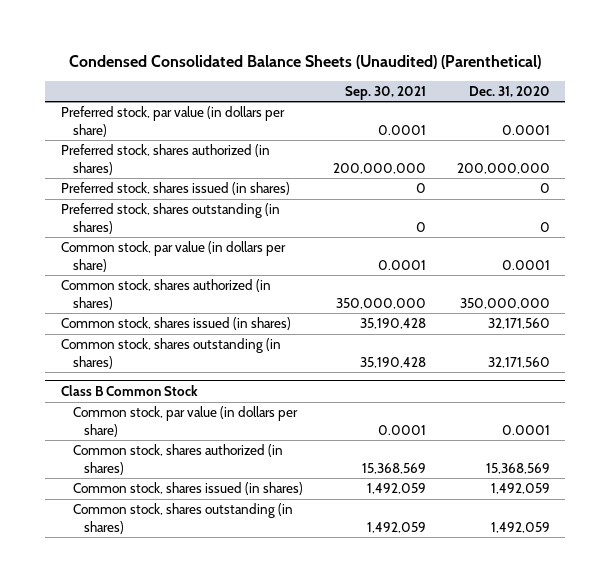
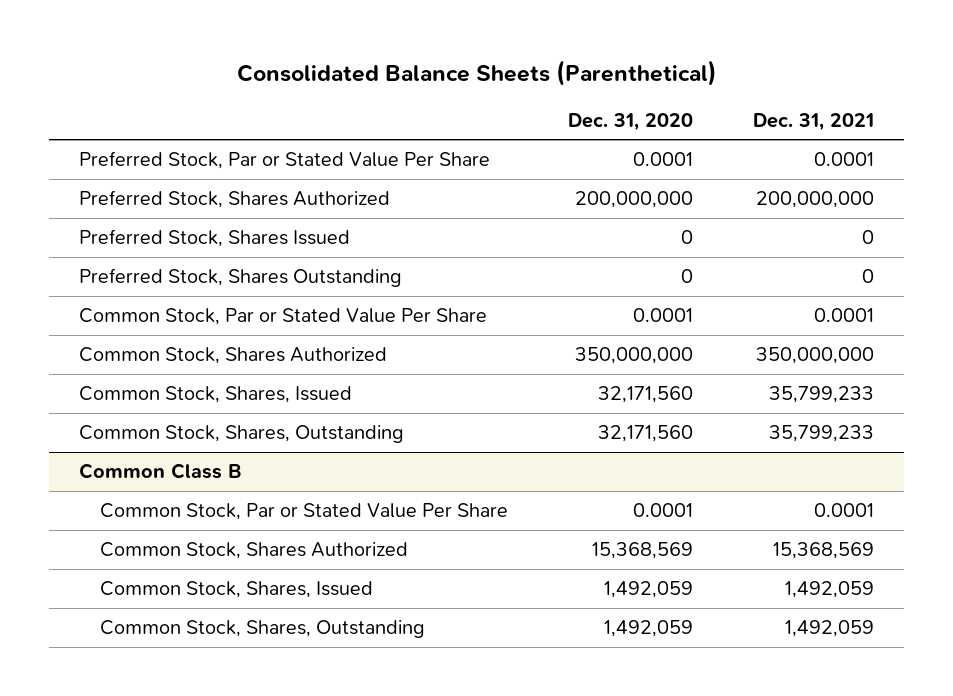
- Condensed Consolidated Balance Sheets (Unaudited) (Parenthetical)
+ Consolidated Balance Sheets (Parenthetical)
- | Sep. 30, 2021 | Dec. 31, 2020
+ | Dec. 31, 2020 | Dec. 31, 2021
- Preferred stock, par value (in dollars per share) | 0.0001 | 0.0001
- Preferred stock, shares authorized (in shares) | 200,000,000 | 200,000,000
- Preferred stock, shares issued (in shares) | 0 | 0
- Preferred stock, shares outstanding (in shares) | 0 | 0
- Common stock, par value (in dollars per share) | 0.0001 | 0.0001
- Common stock, shares authorized (in shares) | 350,000,000 | 350,000,000
- Common stock, shares issued (in shares) | 35,190,428 | 32,171,560
- Common stock, shares outstanding (in shares) | 35,190,428 | 32,171,560
- Class B Common Stock
- Common stock, par value (in dollars per share) | 0.0001 | 0.0001
- Common stock, shares authorized (in shares) | 15,368,569 | 15,368,569
- Common stock, shares issued (in shares) | 1,492,059 | 1,492,059
- Common stock, shares outstanding (in shares) | 1,492,059 | 1,492,059
+ Preferred Stock, Par or Stated Value Per Share | 0.0001 | 0.0001
+ Preferred Stock, Shares Authorized | 200,000,000 | 200,000,000
+ Preferred Stock, Shares Issued | 0 | 0
+ Preferred Stock, Shares Outstanding | 0 | 0
+ Common Stock, Par or Stated Value Per Share | 0.0001 | 0.0001
+ Common Stock, Shares Authorized | 350,000,000 | 350,000,000
+ Common Stock, Shares, Issued | 32,171,560 | 35,799,233
+ Common Stock, Shares, Outstanding | 32,171,560 | 35,799,233
+ Common Class B
+ Common Stock, Par or Stated Value Per Share | 0.0001 | 0.0001
+ Common Stock, Shares Authorized | 15,368,569 | 15,368,569
+ Common Stock, Shares, Issued | 1,492,059 | 1,492,059
+ Common Stock, Shares, Outstanding | 1,492,059 | 1,492,059

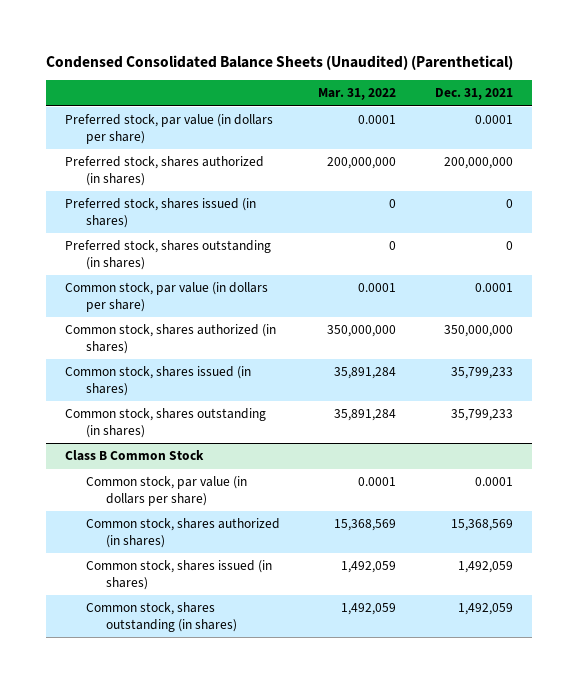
- Consolidated Balance Sheets (Parenthetical)
+ Condensed Consolidated Balance Sheets (Unaudited) (Parenthetical)
- | Dec. 31, 2020 | Dec. 31, 2021
+ | Mar. 31, 2022 | Dec. 31, 2021
- Preferred Stock, Par or Stated Value Per Share | 0.0001 | 0.0001
- Preferred Stock, Shares Authorized | 200,000,000 | 200,000,000
- Preferred Stock, Shares Issued | 0 | 0
- Preferred Stock, Shares Outstanding | 0 | 0
- Common Stock, Par or Stated Value Per Share | 0.0001 | 0.0001
- Common Stock, Shares Authorized | 350,000,000 | 350,000,000
- Common Stock, Shares, Issued | 32,171,560 | 35,799,233
- Common Stock, Shares, Outstanding | 32,171,560 | 35,799,233
- Common Class B
- Common Stock, Par or Stated Value Per Share | 0.0001 | 0.0001
- Common Stock, Shares Authorized | 15,368,569 | 15,368,569
- Common Stock, Shares, Issued | 1,492,059 | 1,492,059
- Common Stock, Shares, Outstanding | 1,492,059 | 1,492,059
+ Preferred stock, par value (in dollars per share) | 0.0001 | 0.0001
+ Preferred stock, shares authorized (in shares) | 200,000,000 | 200,000,000
+ Preferred stock, shares issued (in shares) | 0 | 0
+ Preferred stock, shares outstanding (in shares) | 0 | 0
+ Common stock, par value (in dollars per share) | 0.0001 | 0.0001
+ Common stock, shares authorized (in shares) | 350,000,000 | 350,000,000
+ Common stock, shares issued (in shares) | 35,891,284 | 35,799,233
+ Common stock, shares outstanding (in shares) | 35,891,284 | 35,799,233
+ Class B Common Stock
+ Common stock, par value (in dollars per share) | 0.0001 | 0.0001
+ Common stock, shares authorized (in shares) | 15,368,569 | 15,368,569
+ Common stock, shares issued (in shares) | 1,492,059 | 1,492,059
+ Common stock, shares outstanding (in shares) | 1,492,059 | 1,492,059

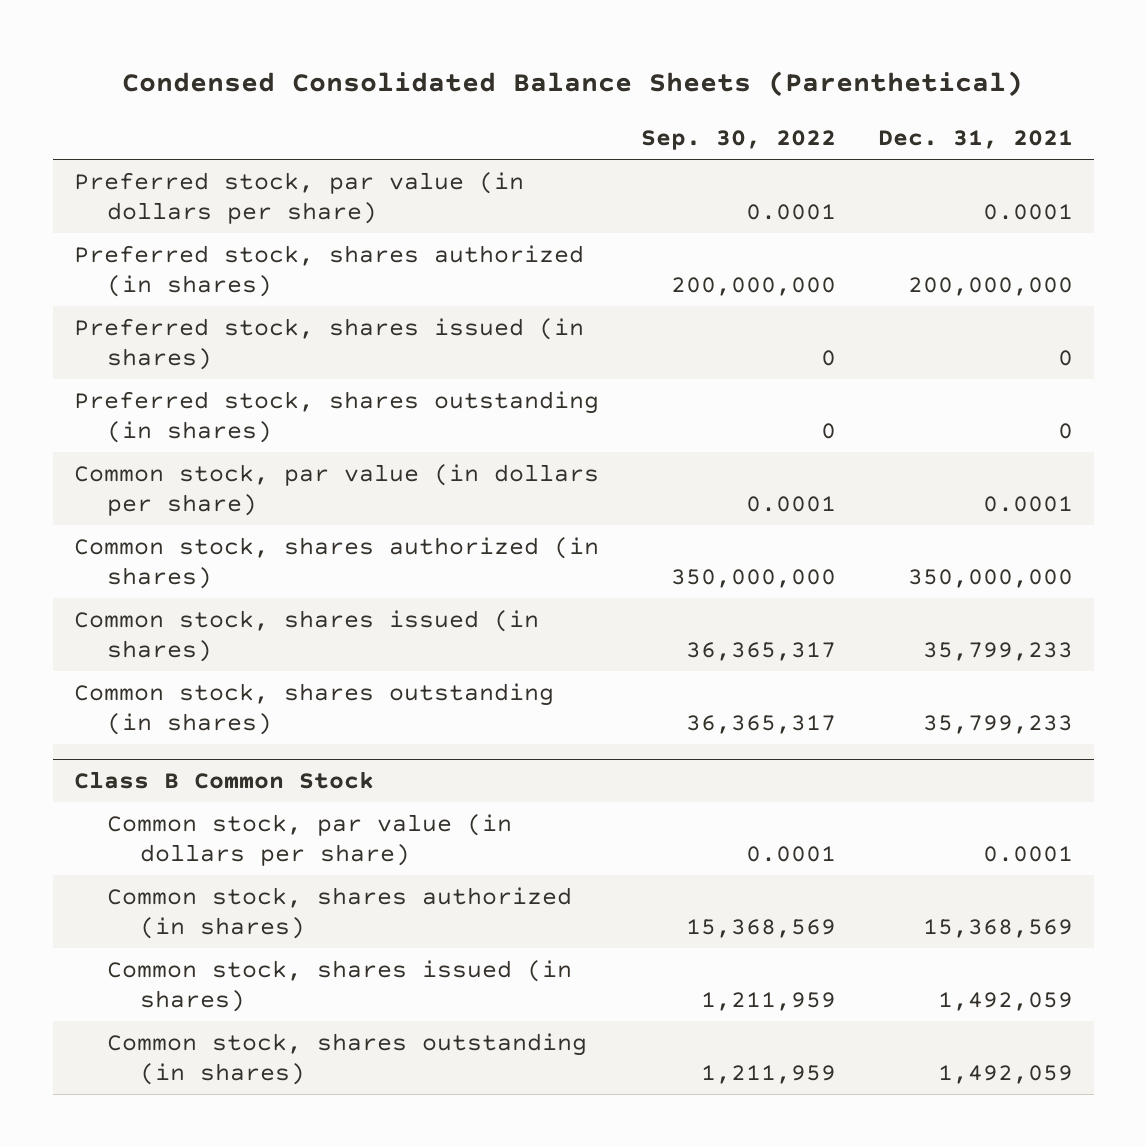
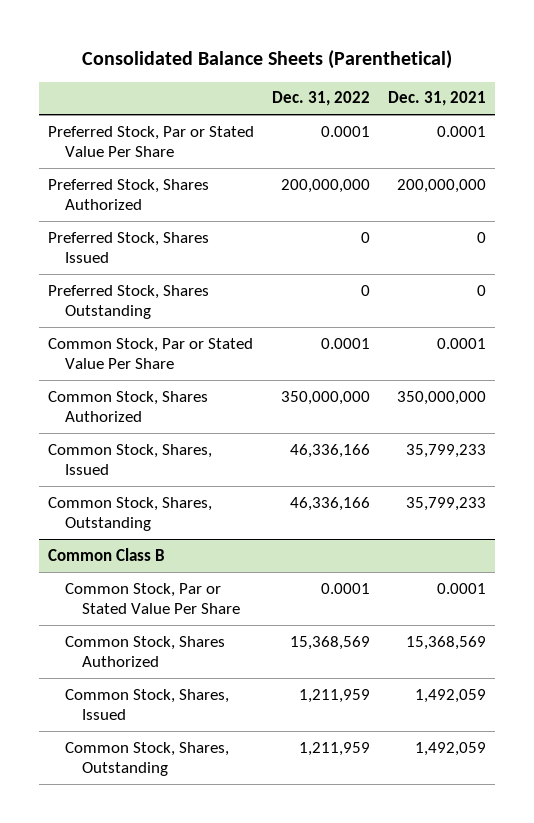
- Condensed Consolidated Balance Sheets (Parenthetical)
+ Consolidated Balance Sheets (Parenthetical)
- | Sep. 30, 2022 | Dec. 31, 2021
+ | Dec. 31, 2022 | Dec. 31, 2021
- Preferred stock, par value (in dollars per share) | 0.0001 | 0.0001
- Preferred stock, shares authorized (in shares) | 200,000,000 | 200,000,000
- Preferred stock, shares issued (in shares) | 0 | 0
- Preferred stock, shares outstanding (in shares) | 0 | 0
- Common stock, par value (in dollars per share) | 0.0001 | 0.0001
- Common stock, shares authorized (in shares) | 350,000,000 | 350,000,000
- Common stock, shares issued (in shares) | 36,365,317 | 35,799,233
- Common stock, shares outstanding (in shares) | 36,365,317 | 35,799,233
- Class B Common Stock
- Common stock, par value (in dollars per share) | 0.0001 | 0.0001
- Common stock, shares authorized (in shares) | 15,368,569 | 15,368,569
- Common stock, shares issued (in shares) | 1,211,959 | 1,492,059
- Common stock, shares outstanding (in shares) | 1,211,959 | 1,492,059
+ Preferred Stock, Par or Stated Value Per Share | 0.0001 | 0.0001
+ Preferred Stock, Shares Authorized | 200,000,000 | 200,000,000
+ Preferred Stock, Shares Issued | 0 | 0
+ Preferred Stock, Shares Outstanding | 0 | 0
+ Common Stock, Par or Stated Value Per Share | 0.0001 | 0.0001
+ Common Stock, Shares Authorized | 350,000,000 | 350,000,000
+ Common Stock, Shares, Issued | 46,336,166 | 35,799,233
+ Common Stock, Shares, Outstanding | 46,336,166 | 35,799,233
+ Common Class B
+ Common Stock, Par or Stated Value Per Share | 0.0001 | 0.0001
+ Common Stock, Shares Authorized | 15,368,569 | 15,368,569
+ Common Stock, Shares, Issued | 1,211,959 | 1,492,059
+ Common Stock, Shares, Outstanding | 1,211,959 | 1,492,059

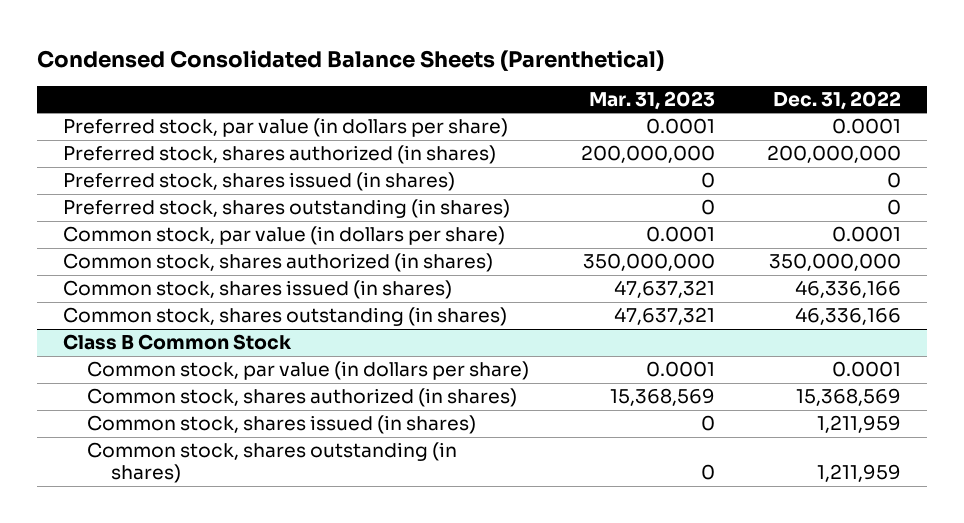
- Consolidated Balance Sheets (Parenthetical)
+ Condensed Consolidated Balance Sheets (Parenthetical)
- | Dec. 31, 2022 | Dec. 31, 2021
+ | Mar. 31, 2023 | Dec. 31, 2022
- Preferred Stock, Par or Stated Value Per Share | 0.0001 | 0.0001
- Preferred Stock, Shares Authorized | 200,000,000 | 200,000,000
- Preferred Stock, Shares Issued | 0 | 0
- Preferred Stock, Shares Outstanding | 0 | 0
- Common Stock, Par or Stated Value Per Share | 0.0001 | 0.0001
- Common Stock, Shares Authorized | 350,000,000 | 350,000,000
- Common Stock, Shares, Issued | 46,336,166 | 35,799,233
- Common Stock, Shares, Outstanding | 46,336,166 | 35,799,233
- Common Class B
- Common Stock, Par or Stated Value Per Share | 0.0001 | 0.0001
- Common Stock, Shares Authorized | 15,368,569 | 15,368,569
- Common Stock, Shares, Issued | 1,211,959 | 1,492,059
- Common Stock, Shares, Outstanding | 1,211,959 | 1,492,059
+ Preferred stock, par value (in dollars per share) | 0.0001 | 0.0001
+ Preferred stock, shares authorized (in shares) | 200,000,000 | 200,000,000
+ Preferred stock, shares issued (in shares) | 0 | 0
+ Preferred stock, shares outstanding (in shares) | 0 | 0
+ Common stock, par value (in dollars per share) | 0.0001 | 0.0001
+ Common stock, shares authorized (in shares) | 350,000,000 | 350,000,000
+ Common stock, shares issued (in shares) | 47,637,321 | 46,336,166
+ Common stock, shares outstanding (in shares) | 47,637,321 | 46,336,166
+ Class B Common Stock
+ Common stock, par value (in dollars per share) | 0.0001 | 0.0001
+ Common stock, shares authorized (in shares) | 15,368,569 | 15,368,569
+ Common stock, shares issued (in shares) | 0 | 1,211,959
+ Common stock, shares outstanding (in shares) | 0 | 1,211,959

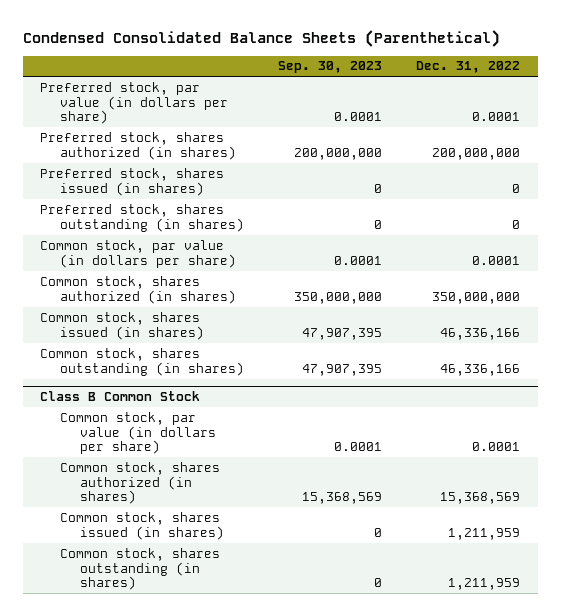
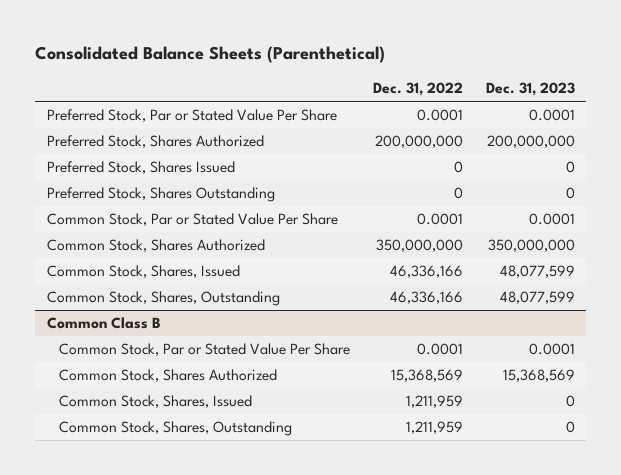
- Condensed Consolidated Balance Sheets (Parenthetical)
+ Consolidated Balance Sheets (Parenthetical)
- | Sep. 30, 2023 | Dec. 31, 2022
+ | Dec. 31, 2022 | Dec. 31, 2023
- Preferred stock, par value (in dollars per share) | 0.0001 | 0.0001
- Preferred stock, shares authorized (in shares) | 200,000,000 | 200,000,000
- Preferred stock, shares issued (in shares) | 0 | 0
- Preferred stock, shares outstanding (in shares) | 0 | 0
- Common stock, par value (in dollars per share) | 0.0001 | 0.0001
- Common stock, shares authorized (in shares) | 350,000,000 | 350,000,000
- Common stock, shares issued (in shares) | 47,907,395 | 46,336,166
- Common stock, shares outstanding (in shares) | 47,907,395 | 46,336,166
- Class B Common Stock
- Common stock, par value (in dollars per share) | 0.0001 | 0.0001
- Common stock, shares authorized (in shares) | 15,368,569 | 15,368,569
- Common stock, shares issued (in shares) | 0 | 1,211,959
- Common stock, shares outstanding (in shares) | 0 | 1,211,959
+ Preferred Stock, Par or Stated Value Per Share | 0.0001 | 0.0001
+ Preferred Stock, Shares Authorized | 200,000,000 | 200,000,000
+ Preferred Stock, Shares Issued | 0 | 0
+ Preferred Stock, Shares Outstanding | 0 | 0
+ Common Stock, Par or Stated Value Per Share | 0.0001 | 0.0001
+ Common Stock, Shares Authorized | 350,000,000 | 350,000,000
+ Common Stock, Shares, Issued | 46,336,166 | 48,077,599
+ Common Stock, Shares, Outstanding | 46,336,166 | 48,077,599
+ Common Class B
+ Common Stock, Par or Stated Value Per Share | 0.0001 | 0.0001
+ Common Stock, Shares Authorized | 15,368,569 | 15,368,569
+ Common Stock, Shares, Issued | 1,211,959 | 0
+ Common Stock, Shares, Outstanding | 1,211,959 | 0

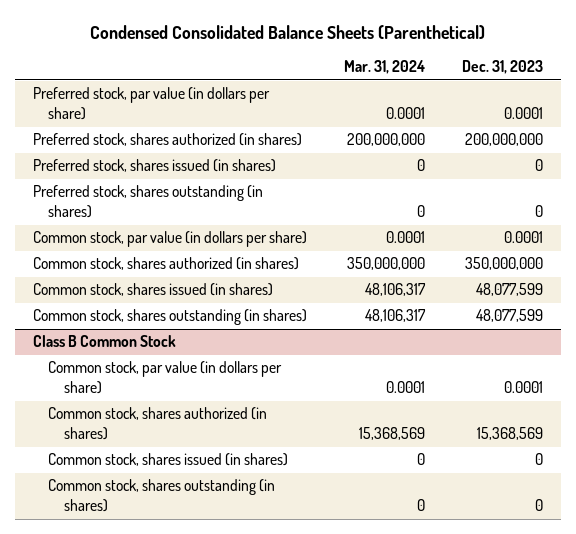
- Consolidated Balance Sheets (Parenthetical)
+ Condensed Consolidated Balance Sheets (Parenthetical)
- | Dec. 31, 2022 | Dec. 31, 2023
+ | Mar. 31, 2024 | Dec. 31, 2023
- Preferred Stock, Par or Stated Value Per Share | 0.0001 | 0.0001
- Preferred Stock, Shares Authorized | 200,000,000 | 200,000,000
- Preferred Stock, Shares Issued | 0 | 0
- Preferred Stock, Shares Outstanding | 0 | 0
- Common Stock, Par or Stated Value Per Share | 0.0001 | 0.0001
- Common Stock, Shares Authorized | 350,000,000 | 350,000,000
- Common Stock, Shares, Issued | 46,336,166 | 48,077,599
- Common Stock, Shares, Outstanding | 46,336,166 | 48,077,599
- Common Class B
- Common Stock, Par or Stated Value Per Share | 0.0001 | 0.0001
- Common Stock, Shares Authorized | 15,368,569 | 15,368,569
- Common Stock, Shares, Issued | 1,211,959 | 0
- Common Stock, Shares, Outstanding | 1,211,959 | 0
+ Preferred stock, par value (in dollars per share) | 0.0001 | 0.0001
+ Preferred stock, shares authorized (in shares) | 200,000,000 | 200,000,000
+ Preferred stock, shares issued (in shares) | 0 | 0
+ Preferred stock, shares outstanding (in shares) | 0 | 0
+ Common stock, par value (in dollars per share) | 0.0001 | 0.0001
+ Common stock, shares authorized (in shares) | 350,000,000 | 350,000,000
+ Common stock, shares issued (in shares) | 48,106,317 | 48,077,599
+ Common stock, shares outstanding (in shares) | 48,106,317 | 48,077,599
+ Class B Common Stock
+ Common stock, par value (in dollars per share) | 0.0001 | 0.0001
+ Common stock, shares authorized (in shares) | 15,368,569 | 15,368,569
+ Common stock, shares issued (in shares) | 0 | 0
+ Common stock, shares outstanding (in shares) | 0 | 0

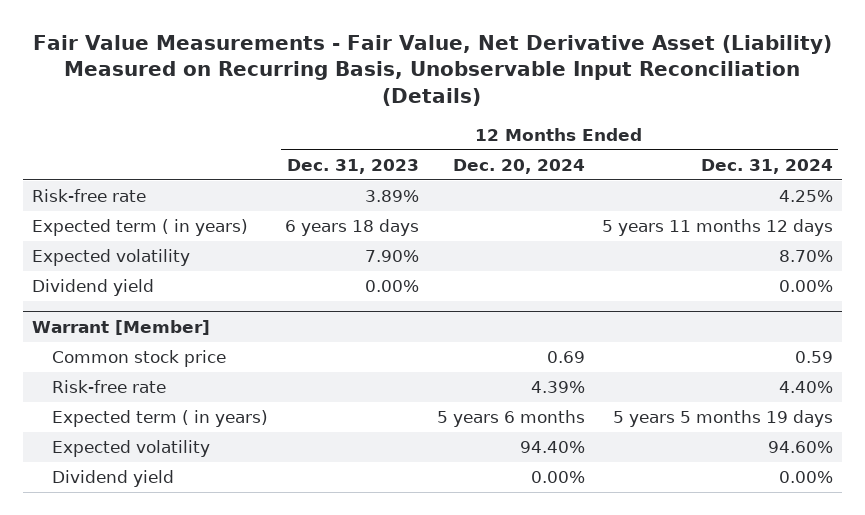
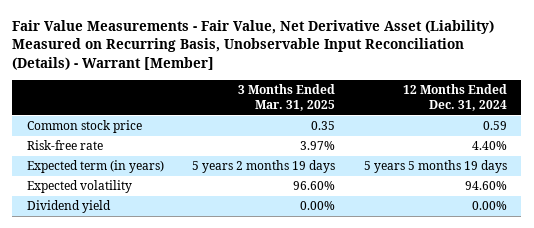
- Fair Value Measurements - Fair Value, Net Derivative Asset (Liability) Measured on Recurring Basis, Unobservable Input Reconciliation (Details)
+ Fair Value Measurements - Fair Value, Net Derivative Asset (Liability) Measured on Recurring Basis, Unobservable Input Reconciliation (Details) - Warrant [Member]
- | 12 Months Ended Dec. 31, 2023 | 12 Months Ended Dec. 20, 2024 | 12 Months Ended Dec. 31, 2024
+ | 3 Months Ended Mar. 31, 2025 | 12 Months Ended Dec. 31, 2024
- Risk-free rate | 3.89% | | 4.25%
- Expected term ( in years) | 6 years 18 days | | 5 years 11 months 12 days
- Expected volatility | 7.90% | | 8.70%
- Dividend yield | 0.00% | | 0.00%
- Warrant [Member]
- Expected term ( in years) | | 5 years 6 months | 5 years 5 months 19 days
+ Expected term (in years) | 5 years 2 months 19 days | 5 years 5 months 19 days

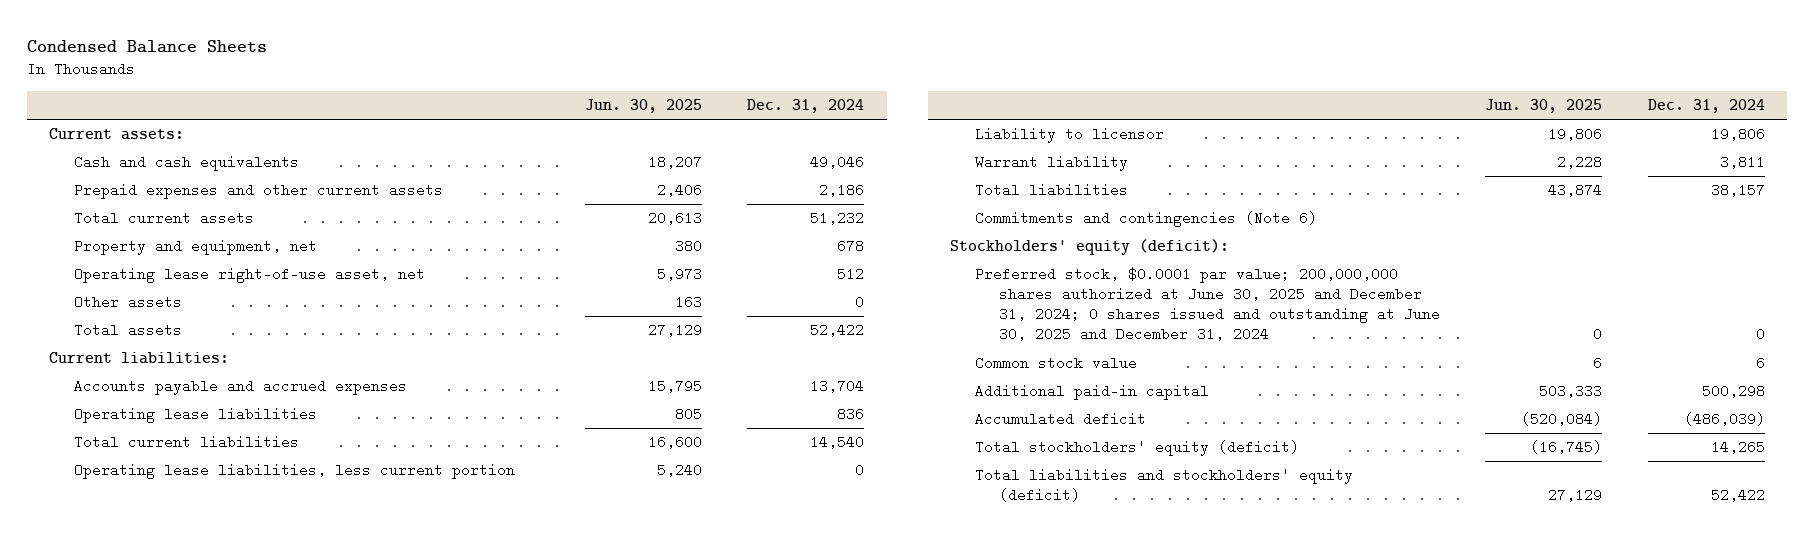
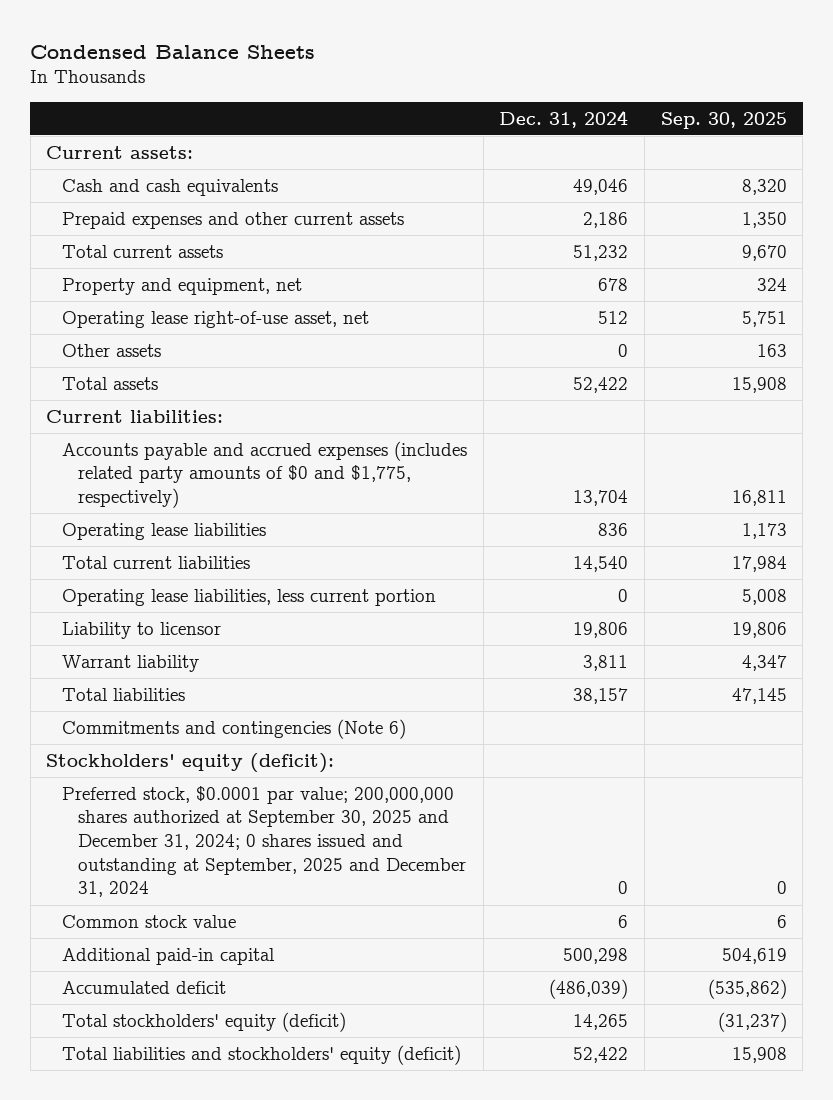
- | Jun. 30, 2025 | Dec. 31, 2024
+ | Dec. 31, 2024 | Sep. 30, 2025
- Accounts payable and accrued expenses | 15,795 | 13,704
+ Accounts payable and accrued expenses (includes related party amounts of $0 and $1,775, respectively) | 13,704 | 16,811
- Preferred stock, $0.0001 par value; 200,000,000 shares authorized at June 30, 2025 and December 31, 2024; 0 shares issued and outstanding at June 30, 2025 and December 31, 2024 | 0 | 0
+ Preferred stock, $0.0001 par value; 200,000,000 shares authorized at September 30, 2025 and December 31, 2024; 0 shares issued and outstanding at September, 2025 and December 31, 2024 | 0 | 0

